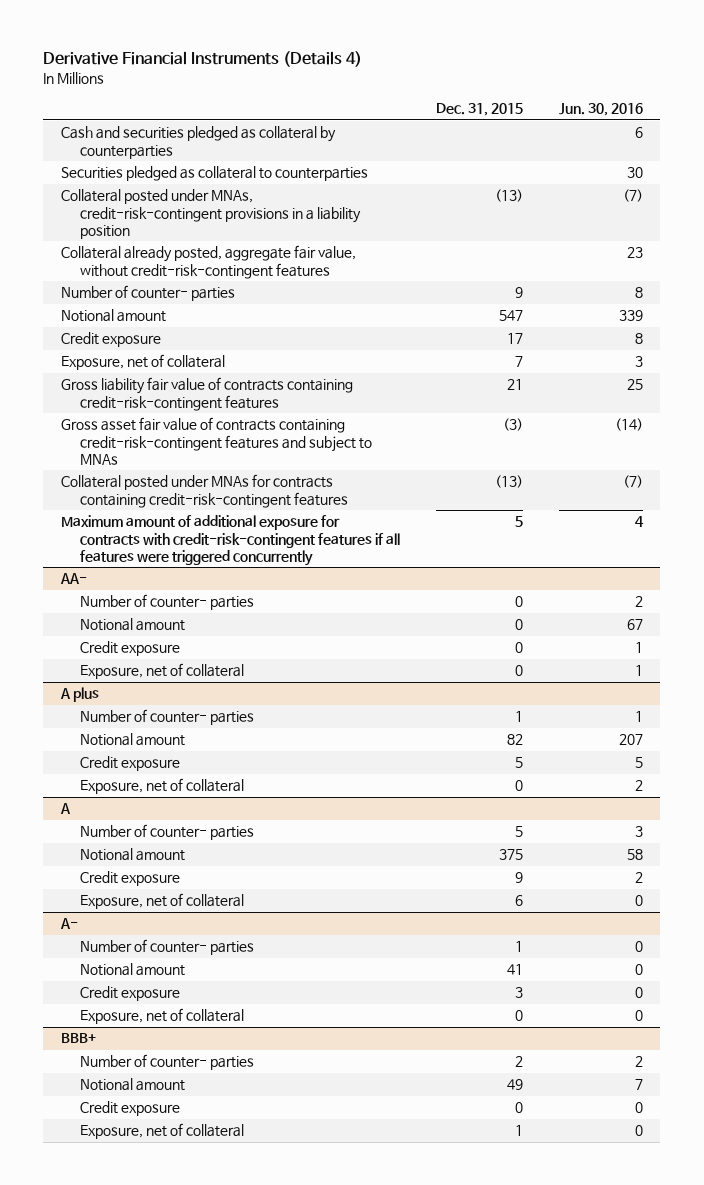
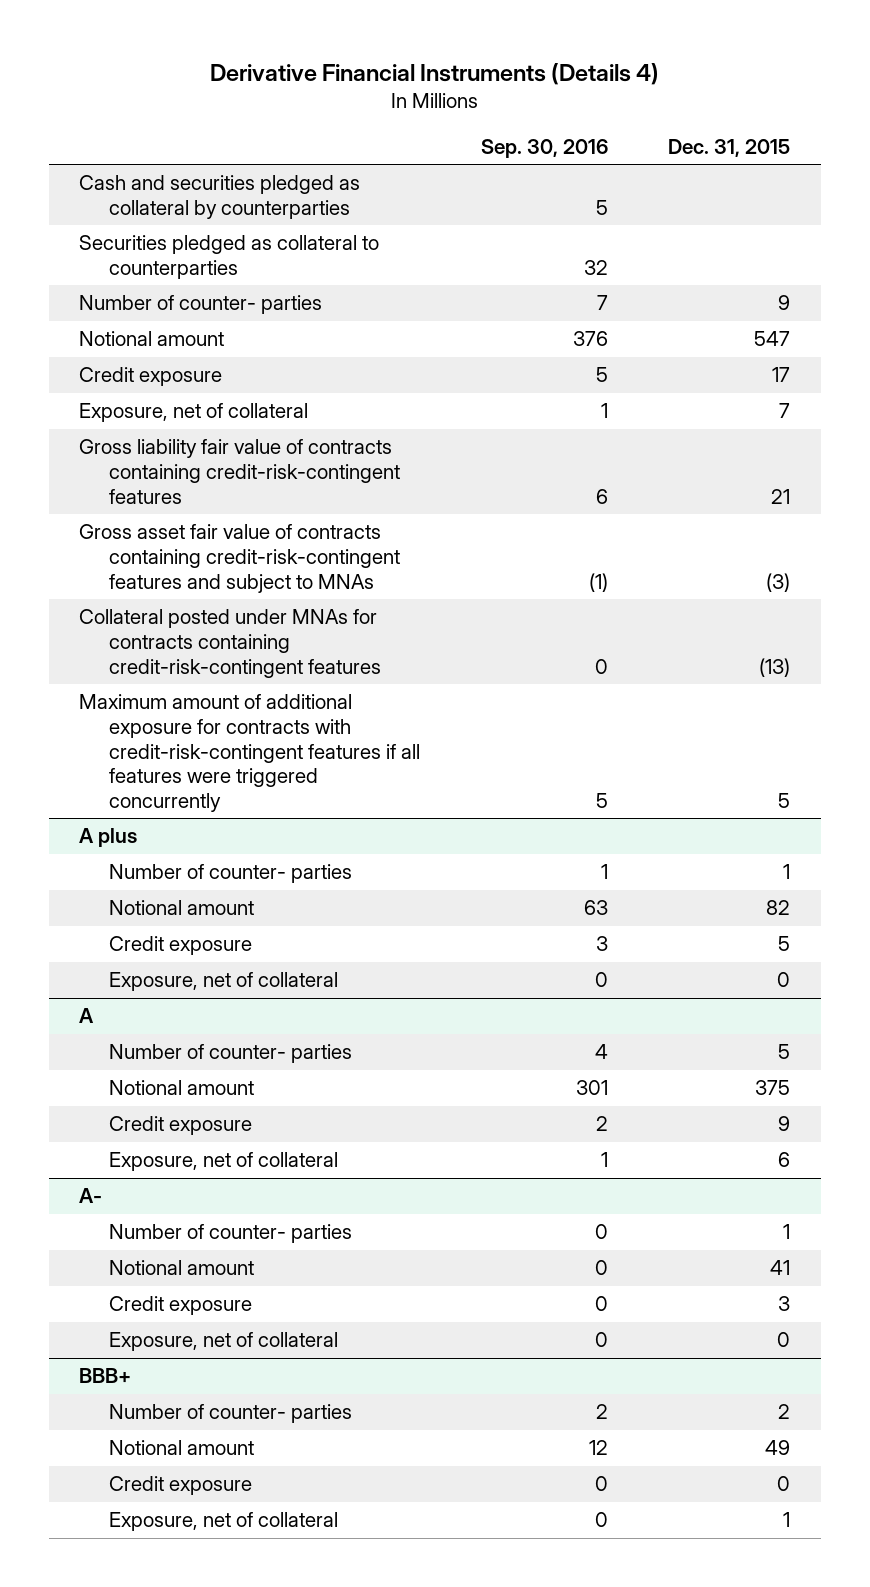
- | Dec. 31, 2015 | Jun. 30, 2016
+ | Sep. 30, 2016 | Dec. 31, 2015
- Collateral posted under MNAs, credit-risk-contingent provisions in a liability position | (13) | (7)
- Collateral already posted, aggregate fair value, without credit-risk-contingent features | | 23
- AA-
- Number of counter- parties | 0 | 2
- Notional amount | 0 | 67
- Credit exposure | 0 | 1
- Exposure, net of collateral | 0 | 1

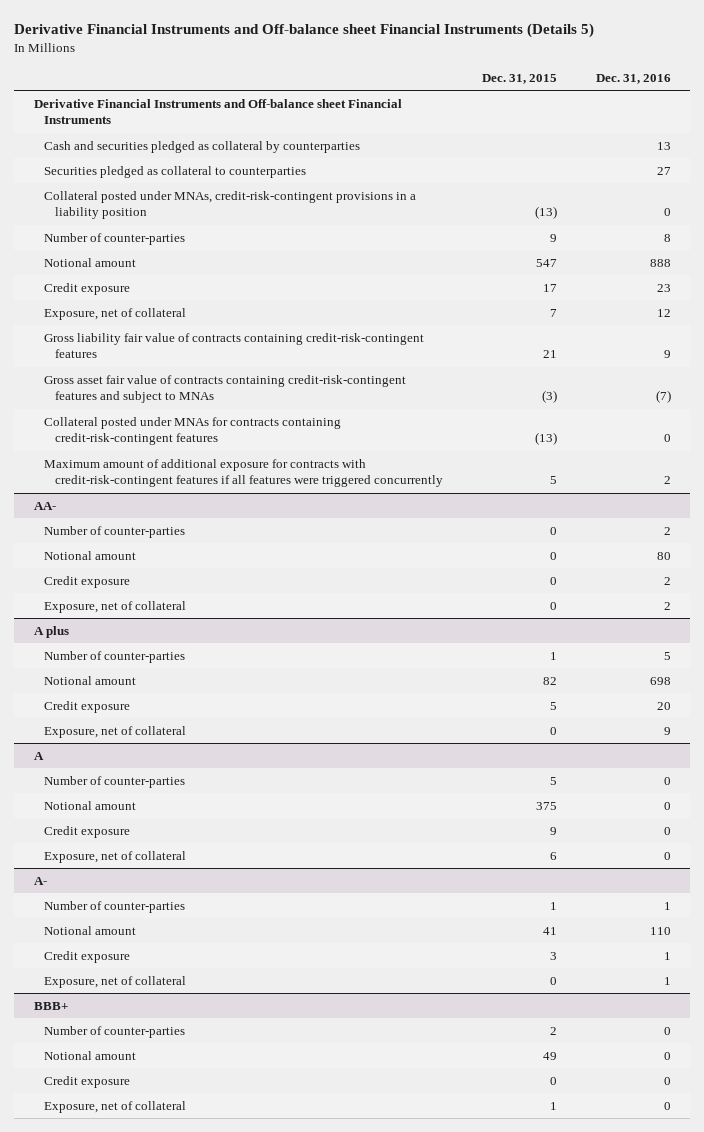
- Derivative Financial Instruments (Details 4)
+ Derivative Financial Instruments and Off-balance sheet Financial Instruments (Details 5)
- | Sep. 30, 2016 | Dec. 31, 2015
+ | Dec. 31, 2015 | Dec. 31, 2016
+ Derivative Financial Instruments and Off-balance sheet Financial Instruments
- Number of counter- parties | 7 | 9
+ Collateral posted under MNAs, credit-risk-contingent provisions in a liability position | (13) | 0
+ Number of counter-parties | 9 | 8
+ AA-
+ Number of counter-parties | 0 | 2
+ Notional amount | 0 | 80
+ Credit exposure | 0 | 2
+ Exposure, net of collateral | 0 | 2
@ A plus
- Number of counter- parties | 1 | 1
+ Number of counter-parties | 1 | 5
@ A
- Number of counter- parties | 4 | 5
+ Number of counter-parties | 5 | 0
@ A-
- Number of counter- parties | 0 | 1
+ Number of counter-parties | 1 | 1
@ BBB+
- Number of counter- parties | 2 | 2
+ Number of counter-parties | 2 | 0

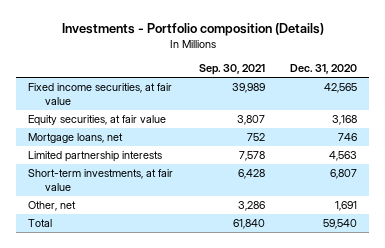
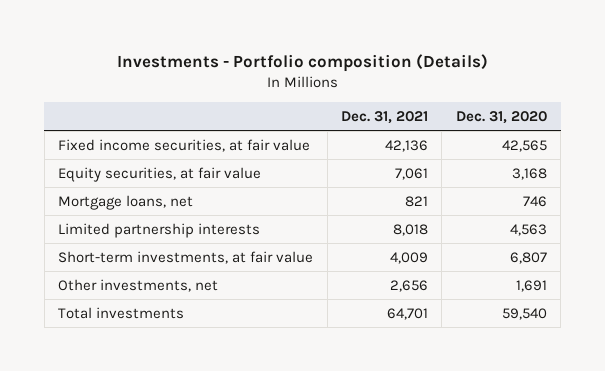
- | Sep. 30, 2021 | Dec. 31, 2020
+ | Dec. 31, 2021 | Dec. 31, 2020
- Other, net | 3,286 | 1,691
- Total | 61,840 | 59,540
+ Other investments, net | 2,656 | 1,691
+ Total investments | 64,701 | 59,540

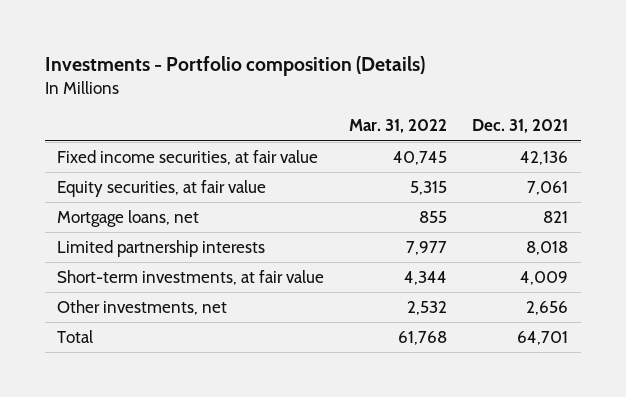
- | Dec. 31, 2021 | Dec. 31, 2020
+ | Mar. 31, 2022 | Dec. 31, 2021
- Total investments | 64,701 | 59,540
+ Total | 61,768 | 64,701

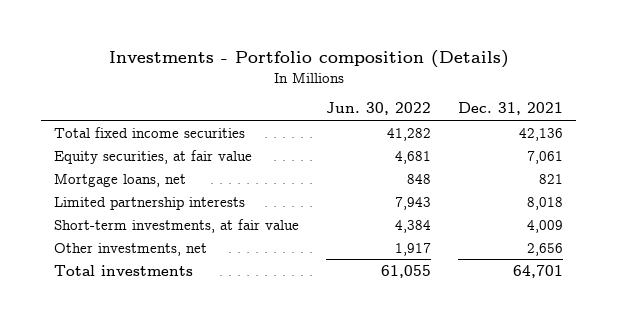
- | Mar. 31, 2022 | Dec. 31, 2021
+ | Jun. 30, 2022 | Dec. 31, 2021
- Fixed income securities, at fair value | 40,745 | 42,136
+ Total fixed income securities | 41,282 | 42,136
- Total | 61,768 | 64,701
+ Total investments | 61,055 | 64,701

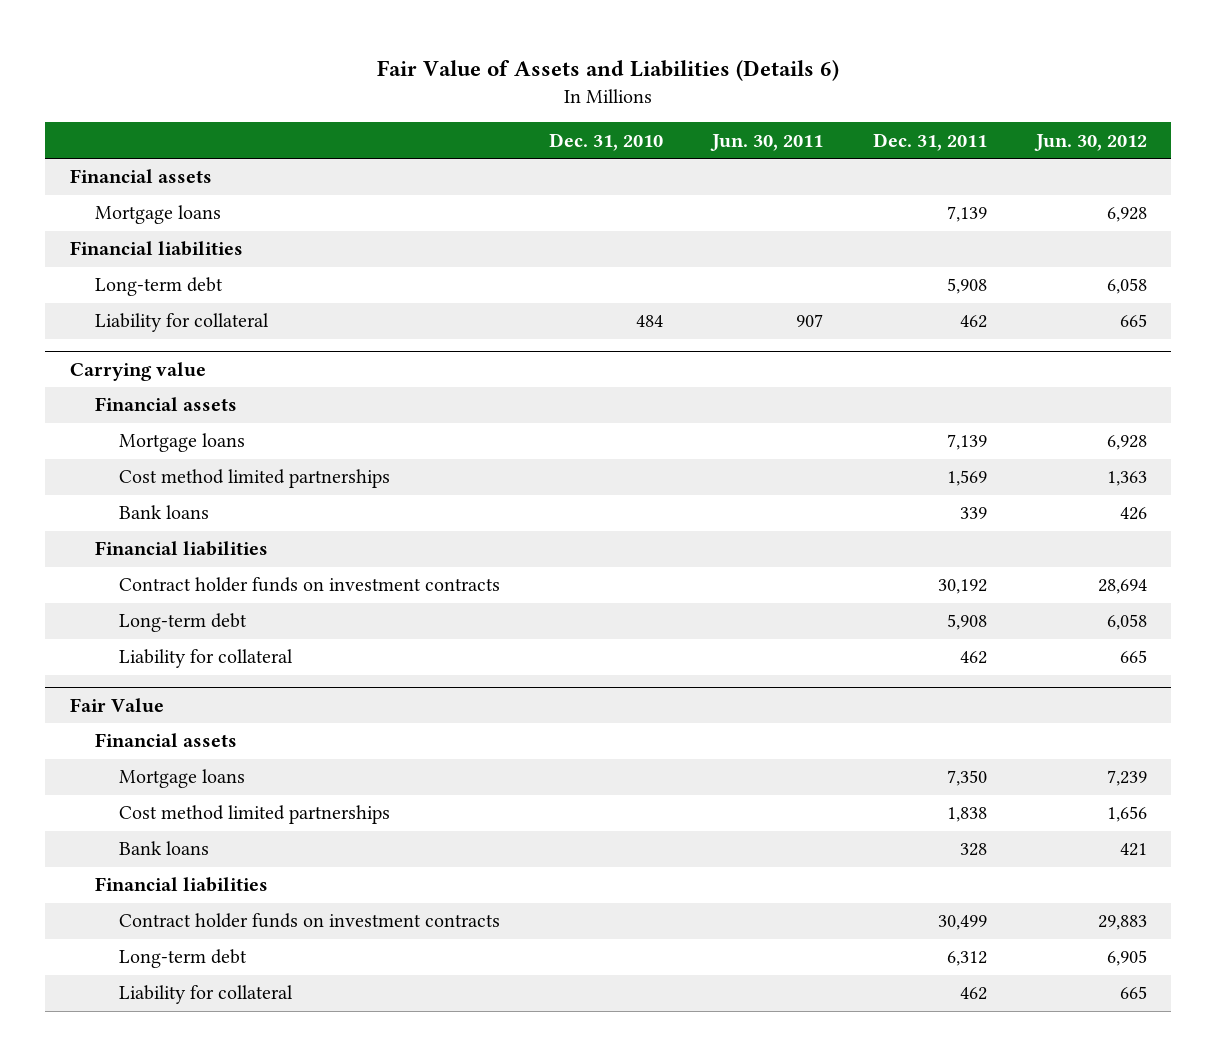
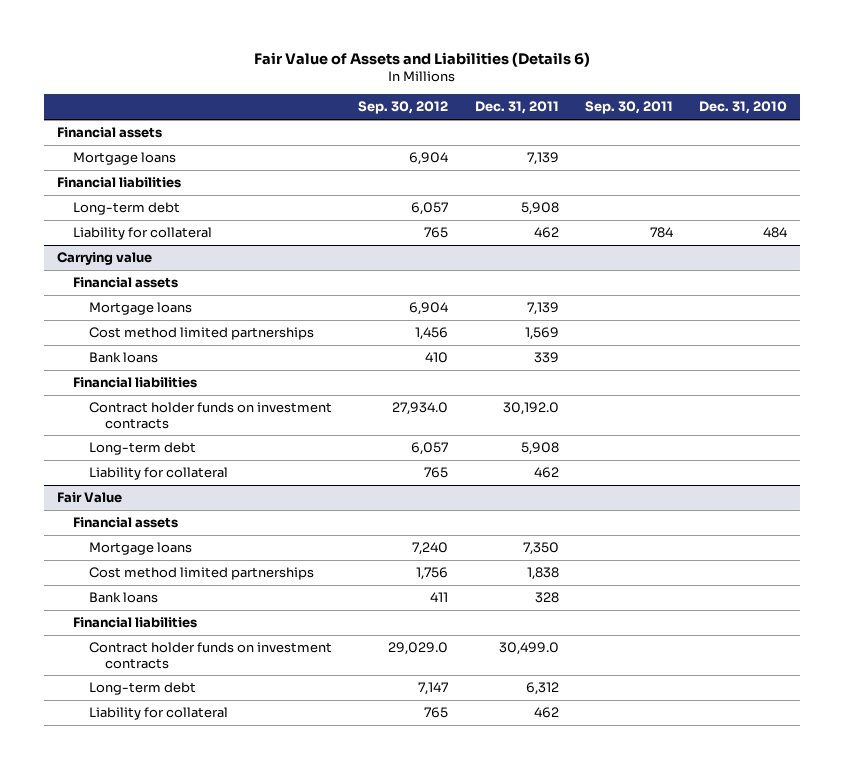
- | Dec. 31, 2010 | Jun. 30, 2011 | Dec. 31, 2011 | Jun. 30, 2012
+ | Sep. 30, 2012 | Dec. 31, 2011 | Sep. 30, 2011 | Dec. 31, 2010
@ Carrying value
- Contract holder funds on investment contracts | | | 30,192 | 28,694
+ Contract holder funds on investment contracts | 27,934.0 | 30,192.0 | |
@ Fair Value
- Contract holder funds on investment contracts | | | 30,499 | 29,883
+ Contract holder funds on investment contracts | 29,029.0 | 30,499.0 | |

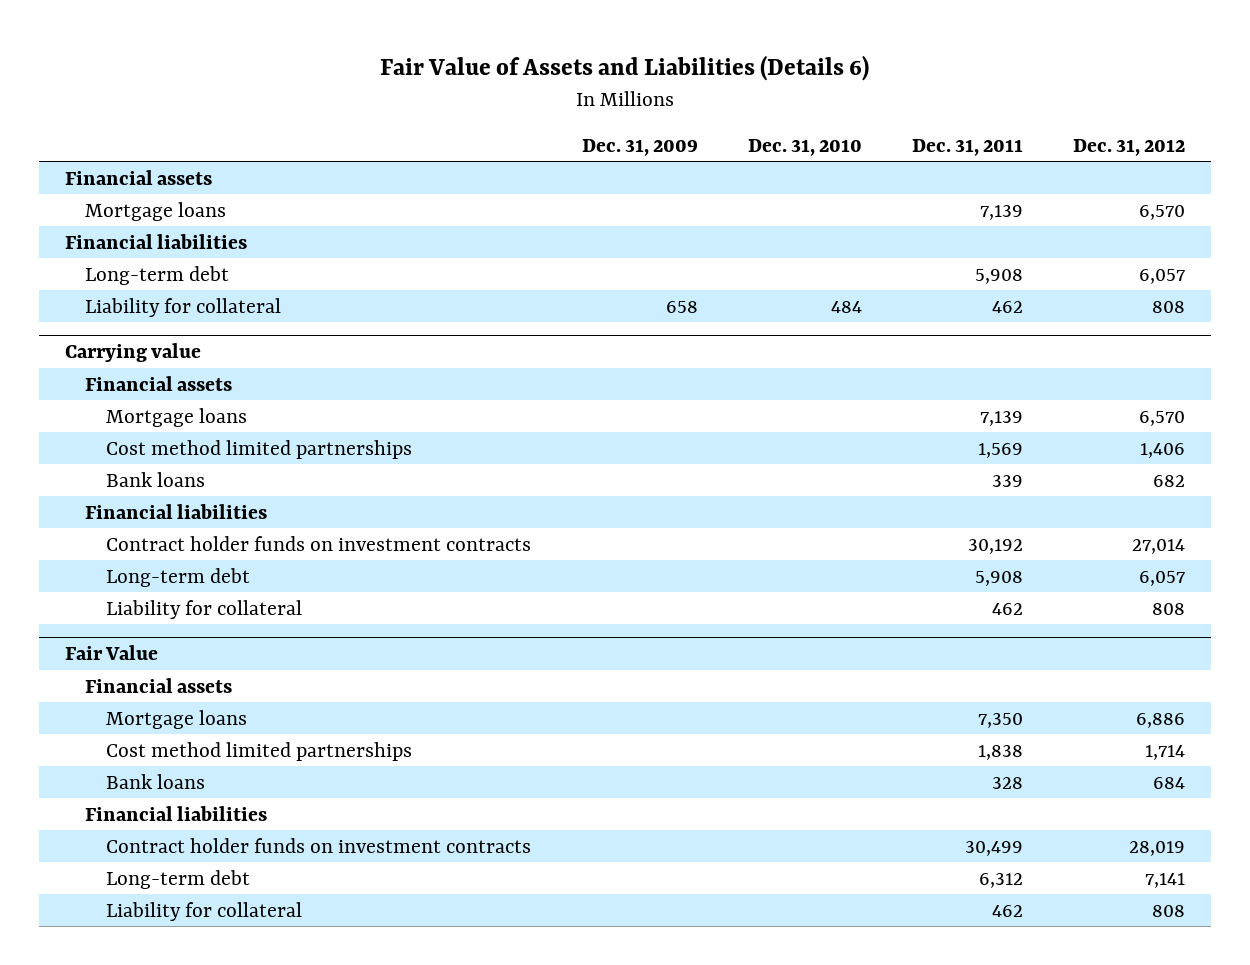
- | Sep. 30, 2012 | Dec. 31, 2011 | Sep. 30, 2011 | Dec. 31, 2010
+ | Dec. 31, 2009 | Dec. 31, 2010 | Dec. 31, 2011 | Dec. 31, 2012
@ Carrying value
- Contract holder funds on investment contracts | 27,934.0 | 30,192.0 | |
+ Contract holder funds on investment contracts | | | 30,192 | 27,014
@ Fair Value
- Contract holder funds on investment contracts | 29,029.0 | 30,499.0 | |
+ Contract holder funds on investment contracts | | | 30,499 | 28,019

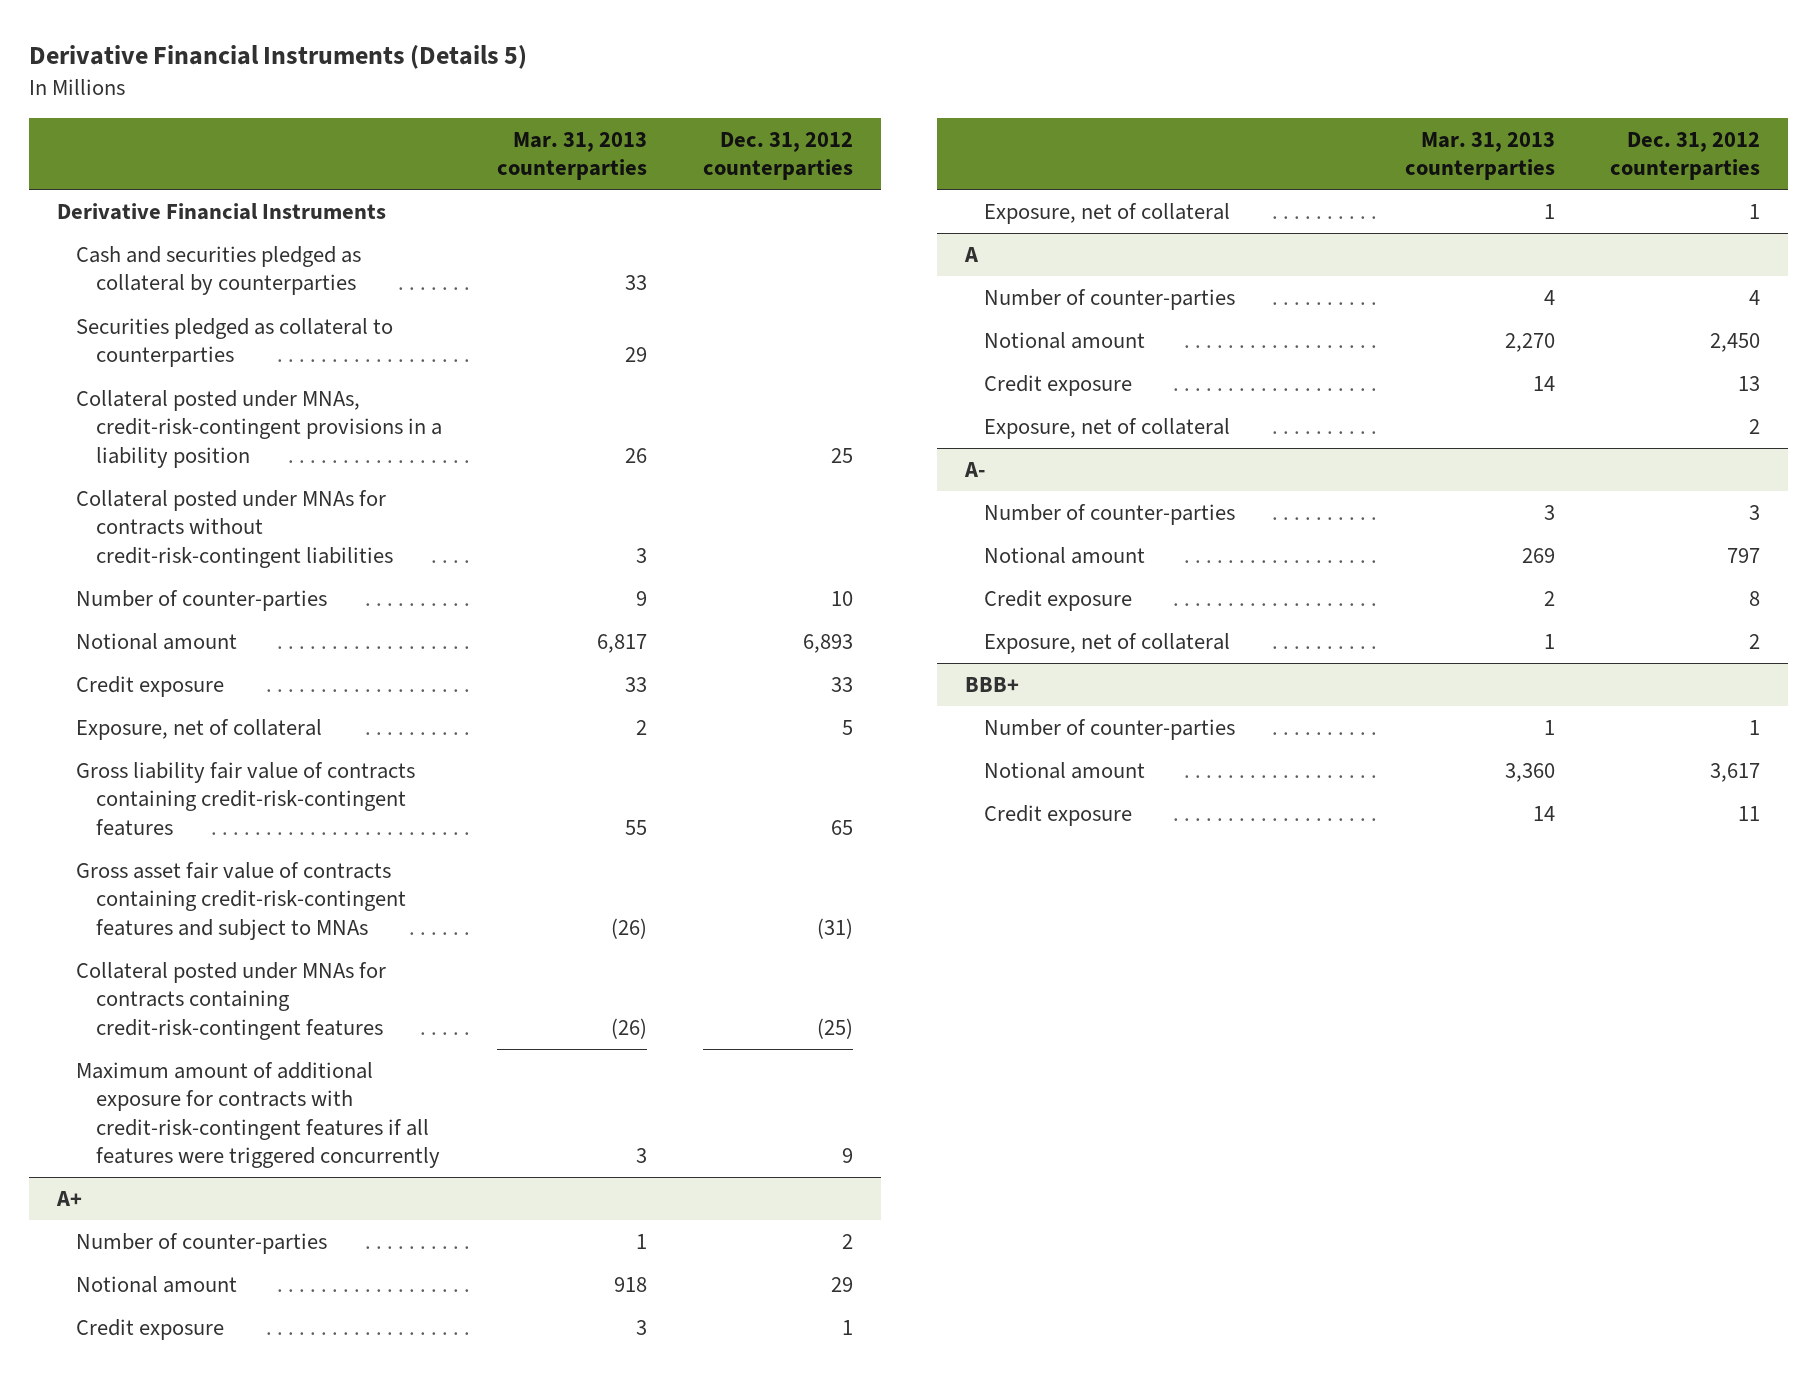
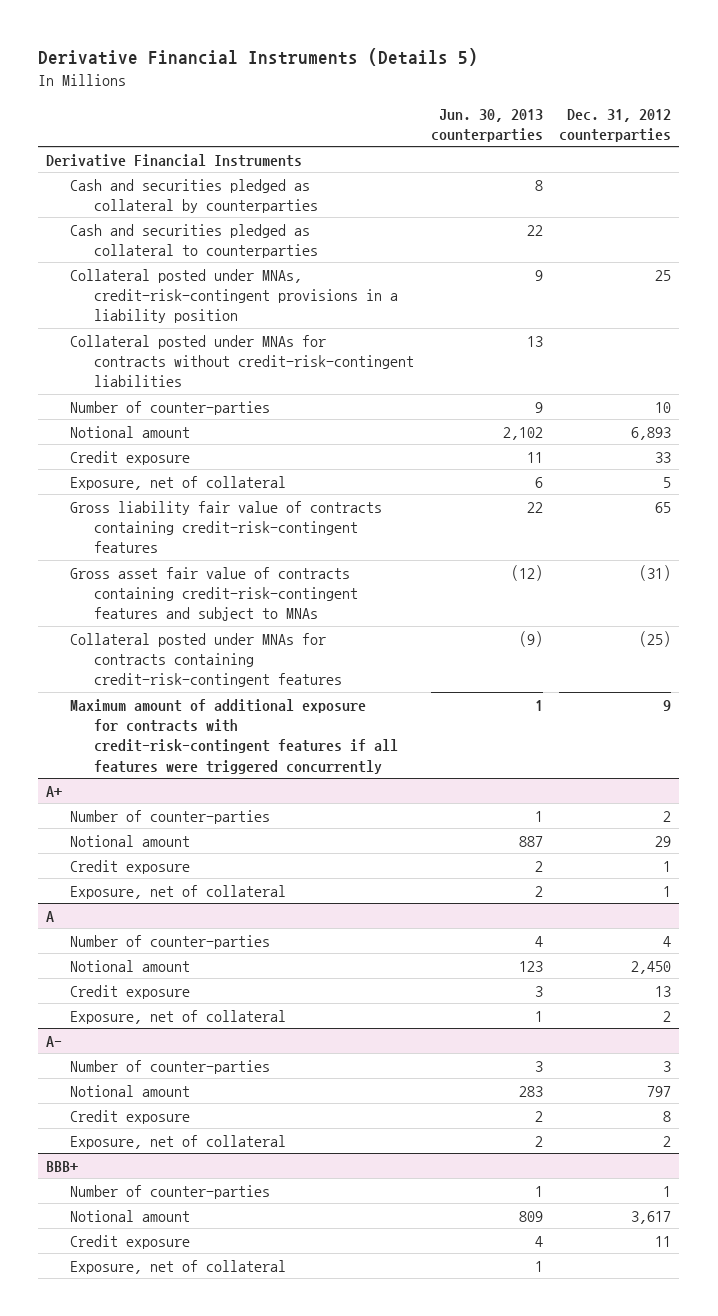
- | Mar. 31, 2013 counterparties | Dec. 31, 2012 counterparties
+ | Jun. 30, 2013 counterparties | Dec. 31, 2012 counterparties
- Securities pledged as collateral to counterparties | 29 |
+ Cash and securities pledged as collateral to counterparties | 22 |
@ BBB+
+ Exposure, net of collateral | 1 |

